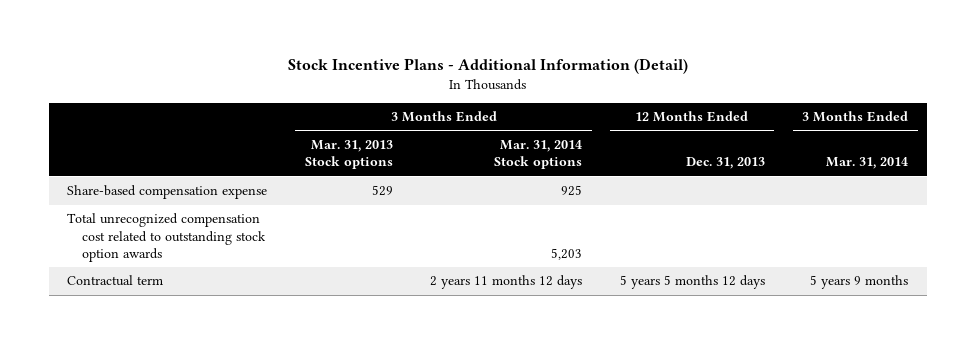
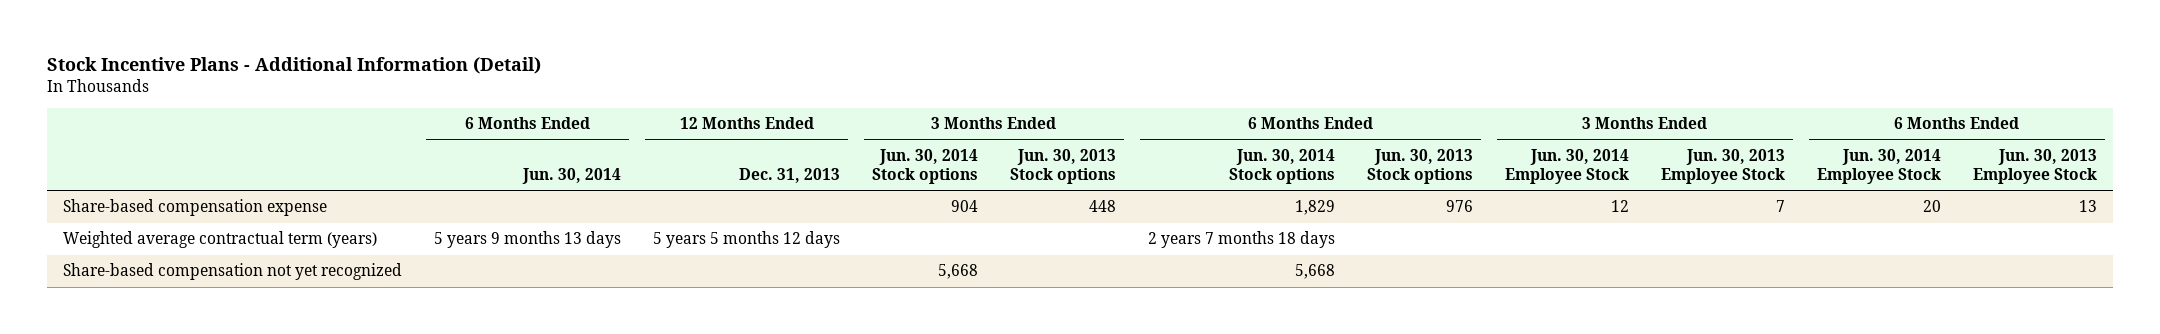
- | 3 Months Ended Mar. 31, 2013 Stock options | 3 Months Ended Mar. 31, 2014 Stock options | 12 Months Ended Dec. 31, 2013 | 3 Months Ended Mar. 31, 2014
+ | 6 Months Ended Jun. 30, 2014 | 12 Months Ended Dec. 31, 2013 | 3 Months Ended Jun. 30, 2014 Stock options | 3 Months Ended Jun. 30, 2013 Stock options | 6 Months Ended Jun. 30, 2014 Stock options | 6 Months Ended Jun. 30, 2013 Stock options | 3 Months Ended Jun. 30, 2014 Employee Stock | 3 Months Ended Jun. 30, 2013 Employee Stock | 6 Months Ended Jun. 30, 2014 Employee Stock | 6 Months Ended Jun. 30, 2013 Employee Stock
- Total unrecognized compensation cost related to outstanding stock option awards | | 5,203 | |
- Contractual term | | 2 years 11 months 12 days | 5 years 5 months 12 days | 5 years 9 months
+ Weighted average contractual term (years) | 5 years 9 months 13 days | 5 years 5 months 12 days | | | 2 years 7 months 18 days | | | | |
+ Share-based compensation not yet recognized | | | 5,668 | | 5,668 | | | | |

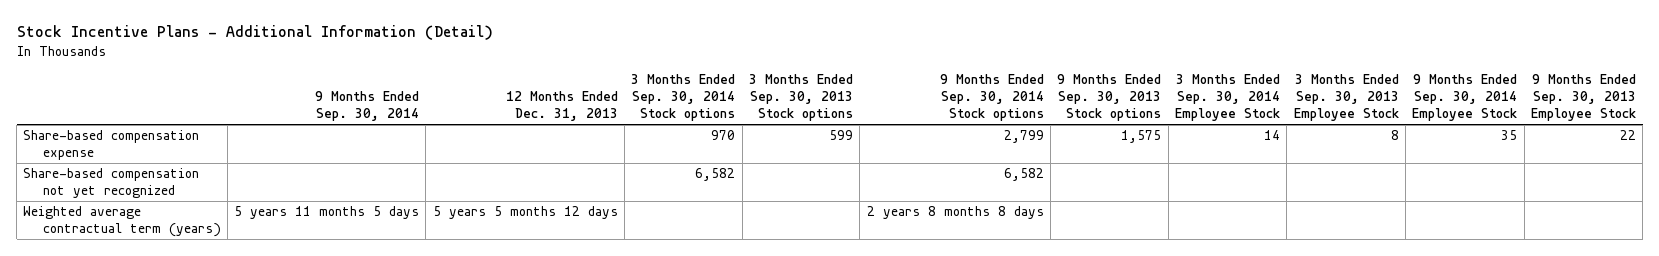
- | 6 Months Ended Jun. 30, 2014 | 12 Months Ended Dec. 31, 2013 | 3 Months Ended Jun. 30, 2014 Stock options | 3 Months Ended Jun. 30, 2013 Stock options | 6 Months Ended Jun. 30, 2014 Stock options | 6 Months Ended Jun. 30, 2013 Stock options | 3 Months Ended Jun. 30, 2014 Employee Stock | 3 Months Ended Jun. 30, 2013 Employee Stock | 6 Months Ended Jun. 30, 2014 Employee Stock | 6 Months Ended Jun. 30, 2013 Employee Stock
+ | 9 Months Ended Sep. 30, 2014 | 12 Months Ended Dec. 31, 2013 | 3 Months Ended Sep. 30, 2014 Stock options | 3 Months Ended Sep. 30, 2013 Stock options | 9 Months Ended Sep. 30, 2014 Stock options | 9 Months Ended Sep. 30, 2013 Stock options | 3 Months Ended Sep. 30, 2014 Employee Stock | 3 Months Ended Sep. 30, 2013 Employee Stock | 9 Months Ended Sep. 30, 2014 Employee Stock | 9 Months Ended Sep. 30, 2013 Employee Stock
moved down: Weighted average contractual term (years) | 5 years 11 months 5 days | 5 years 5 months 12 days | | | 2 years 8 months 8 days | | | | |

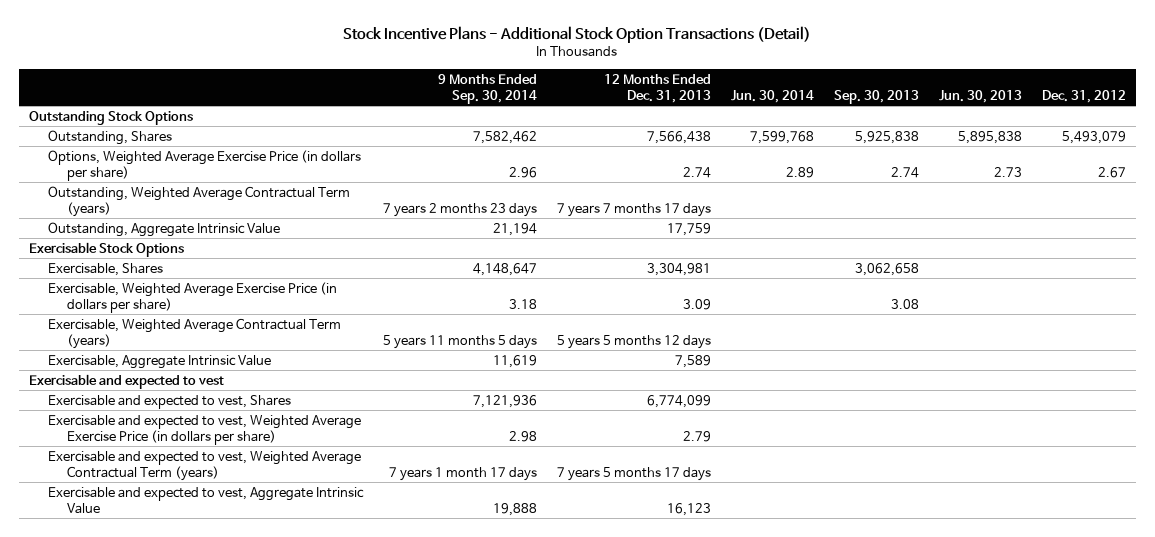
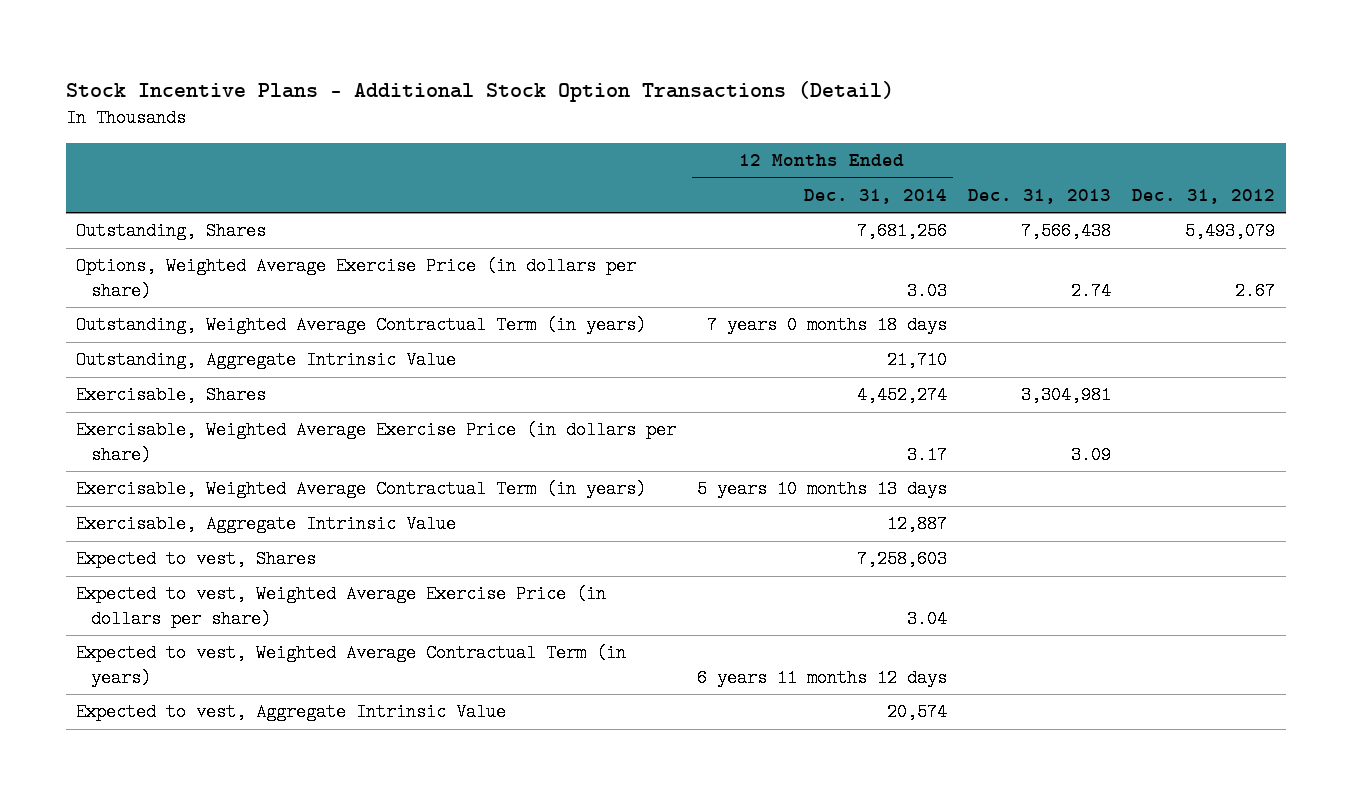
- | 9 Months Ended Sep. 30, 2014 | 12 Months Ended Dec. 31, 2013 | Jun. 30, 2014 | Sep. 30, 2013 | Jun. 30, 2013 | Dec. 31, 2012
+ | 12 Months Ended Dec. 31, 2014 | Dec. 31, 2013 | Dec. 31, 2012
- Outstanding Stock Options
- Outstanding, Weighted Average Contractual Term (years) | 7 years 2 months 23 days | 7 years 7 months 17 days | | | |
+ Outstanding, Weighted Average Contractual Term (in years) | 7 years 0 months 18 days | |
- Exercisable Stock Options
- Exercisable, Weighted Average Contractual Term (years) | 5 years 11 months 5 days | 5 years 5 months 12 days | | | |
+ Exercisable, Weighted Average Contractual Term (in years) | 5 years 10 months 13 days | |
- Exercisable and expected to vest
- Exercisable and expected to vest, Shares | 7,121,936 | 6,774,099 | | | |
- Exercisable and expected to vest, Weighted Average Exercise Price (in dollars per share) | 2.98 | 2.79 | | | |
- Exercisable and expected to vest, Weighted Average Contractual Term (years) | 7 years 1 month 17 days | 7 years 5 months 17 days | | | |
- Exercisable and expected to vest, Aggregate Intrinsic Value | 19,888 | 16,123 | | | |
+ Expected to vest, Shares | 7,258,603 | |
+ Expected to vest, Weighted Average Exercise Price (in dollars per share) | 3.04 | |
+ Expected to vest, Weighted Average Contractual Term (in years) | 6 years 11 months 12 days | |
+ Expected to vest, Aggregate Intrinsic Value | 20,574 | |

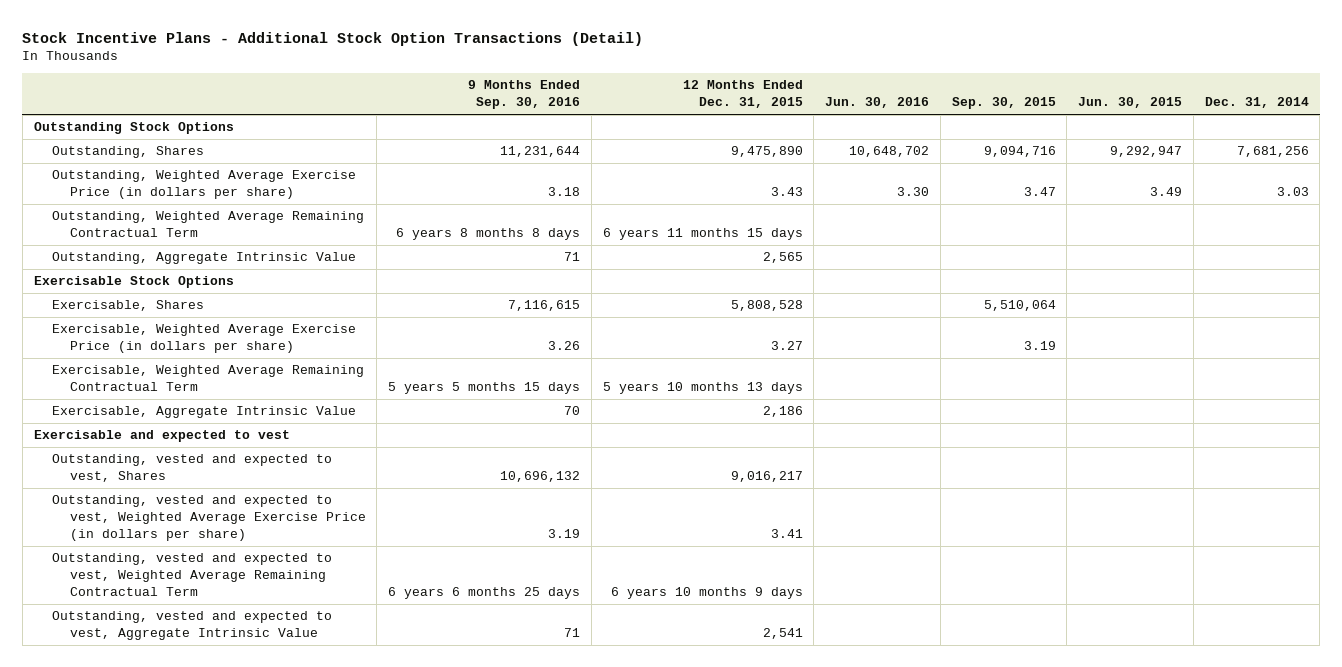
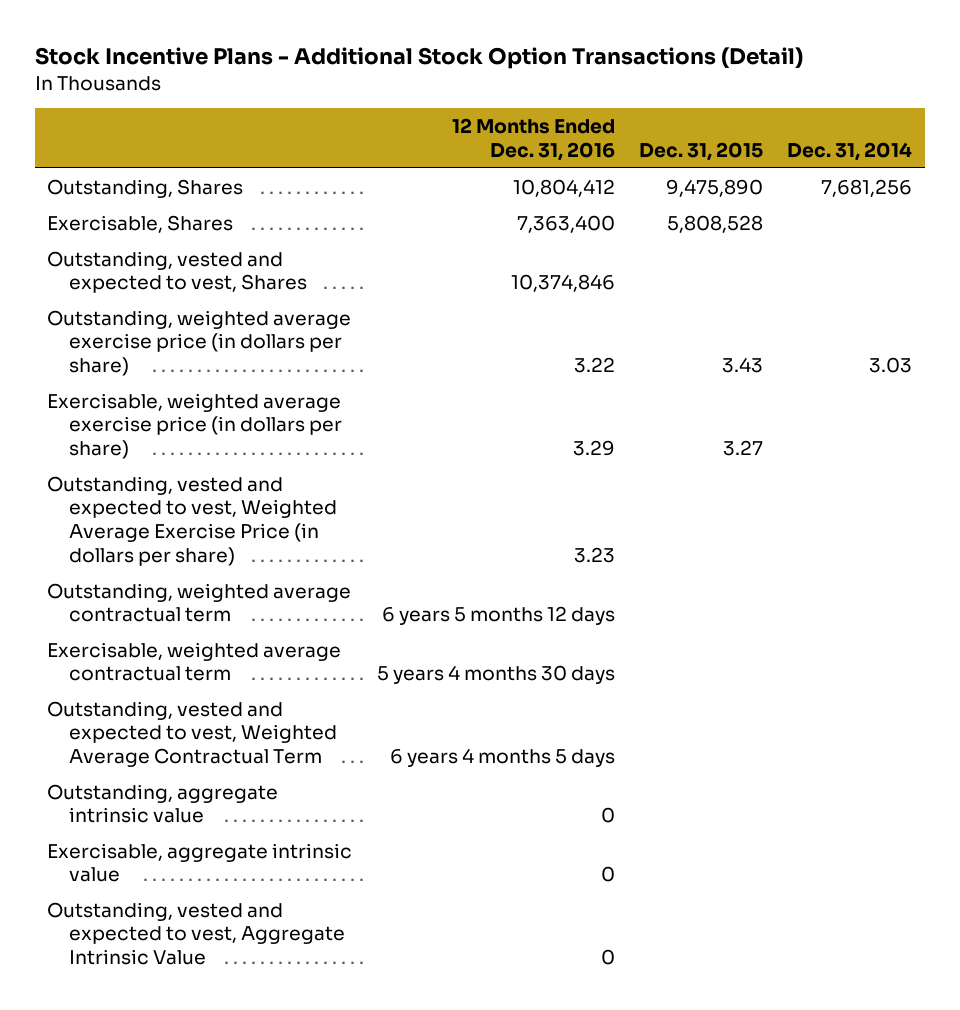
- | 9 Months Ended Sep. 30, 2016 | 12 Months Ended Dec. 31, 2015 | Jun. 30, 2016 | Sep. 30, 2015 | Jun. 30, 2015 | Dec. 31, 2014
+ | 12 Months Ended Dec. 31, 2016 | Dec. 31, 2015 | Dec. 31, 2014
- Outstanding Stock Options
- Outstanding, Weighted Average Exercise Price (in dollars per share) | 3.18 | 3.43 | 3.30 | 3.47 | 3.49 | 3.03
- Outstanding, Weighted Average Remaining Contractual Term | 6 years 8 months 8 days | 6 years 11 months 15 days | | | |
- Outstanding, Aggregate Intrinsic Value | 71 | 2,565 | | | |
- Exercisable Stock Options
- Exercisable, Weighted Average Exercise Price (in dollars per share) | 3.26 | 3.27 | | 3.19 | |
- Exercisable, Weighted Average Remaining Contractual Term | 5 years 5 months 15 days | 5 years 10 months 13 days | | | |
- Exercisable, Aggregate Intrinsic Value | 70 | 2,186 | | | |
- Exercisable and expected to vest
+ Outstanding, weighted average exercise price (in dollars per share) | 3.22 | 3.43 | 3.03
+ Exercisable, weighted average exercise price (in dollars per share) | 3.29 | 3.27 |
- Outstanding, vested and expected to vest, Weighted Average Remaining Contractual Term | 6 years 6 months 25 days | 6 years 10 months 9 days | | | |
+ Outstanding, weighted average contractual term | 6 years 5 months 12 days | |
+ Exercisable, weighted average contractual term | 5 years 4 months 30 days | |
+ Outstanding, vested and expected to vest, Weighted Average Contractual Term | 6 years 4 months 5 days | |
+ Outstanding, aggregate intrinsic value | 0 | |
+ Exercisable, aggregate intrinsic value | 0 | |

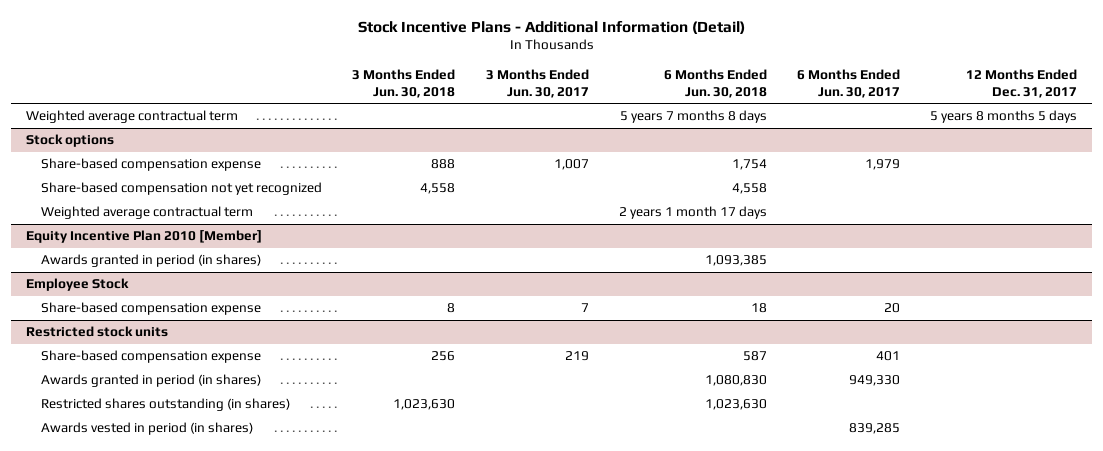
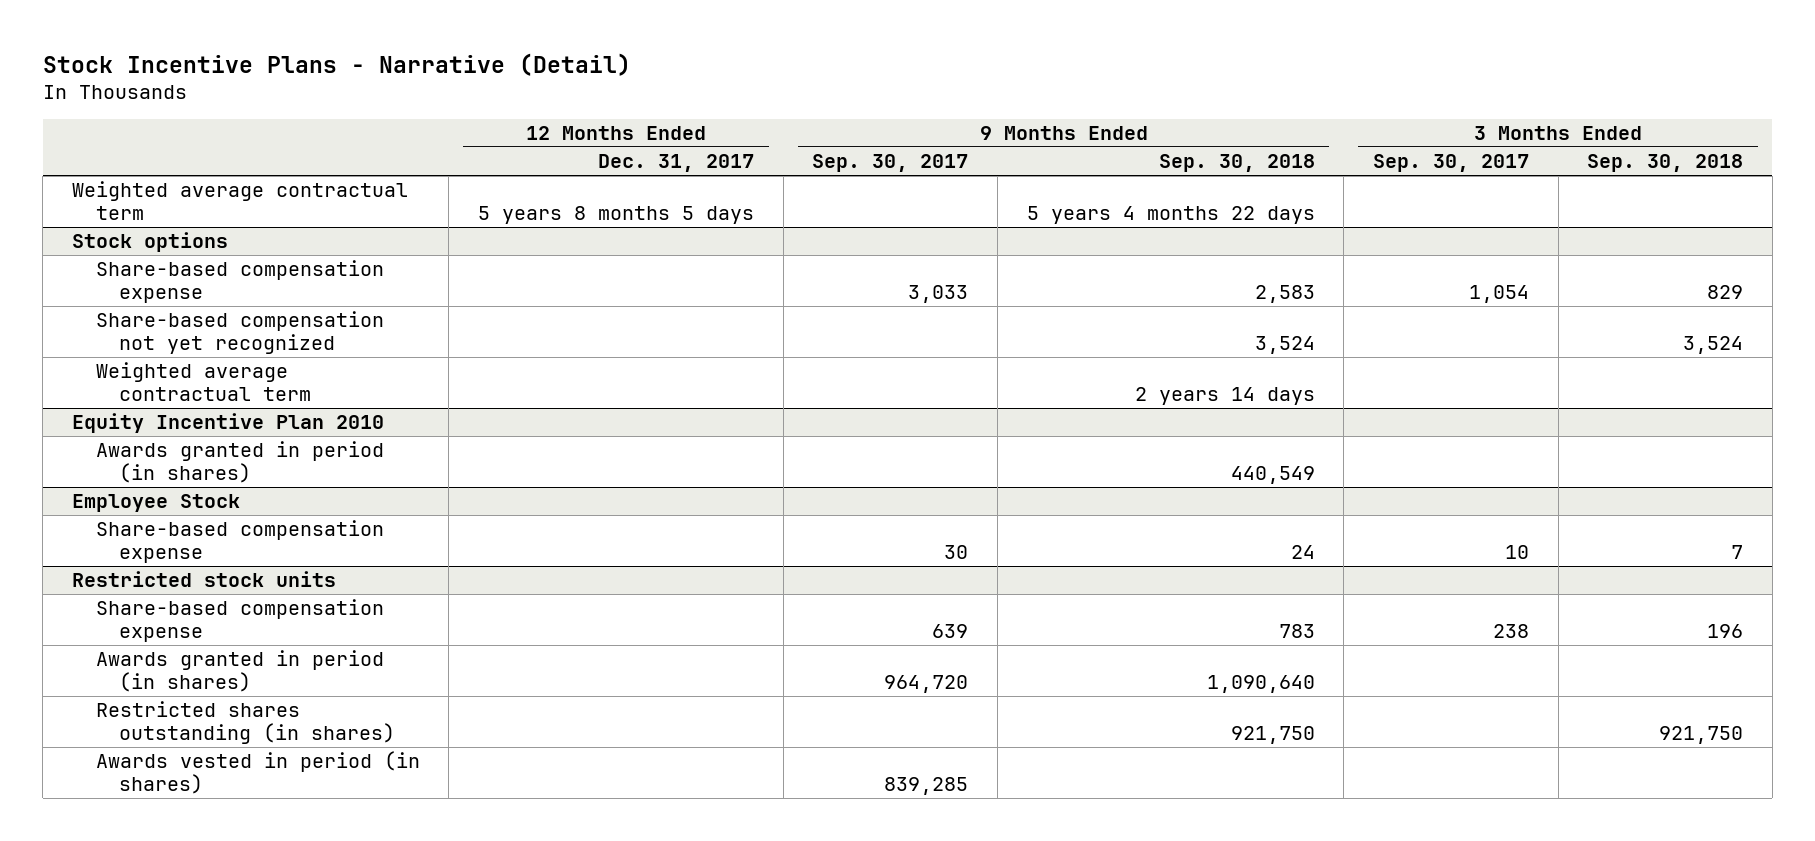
- Stock Incentive Plans - Additional Information (Detail)
+ Stock Incentive Plans - Narrative (Detail)
- | 3 Months Ended Jun. 30, 2018 | 3 Months Ended Jun. 30, 2017 | 6 Months Ended Jun. 30, 2018 | 6 Months Ended Jun. 30, 2017 | 12 Months Ended Dec. 31, 2017
+ | 12 Months Ended Dec. 31, 2017 | 9 Months Ended Sep. 30, 2017 | 9 Months Ended Sep. 30, 2018 | 3 Months Ended Sep. 30, 2017 | 3 Months Ended Sep. 30, 2018
- Equity Incentive Plan 2010 [Member]
+ Equity Incentive Plan 2010

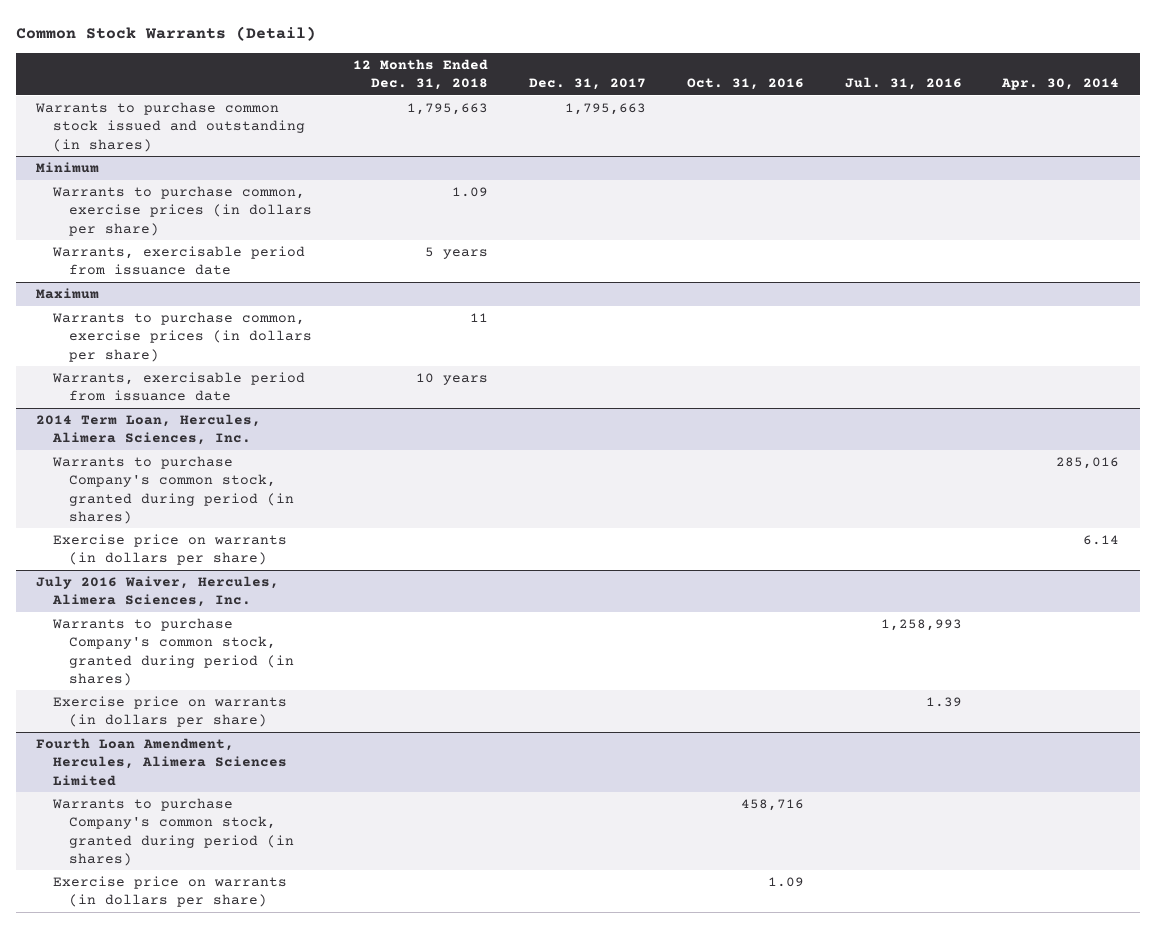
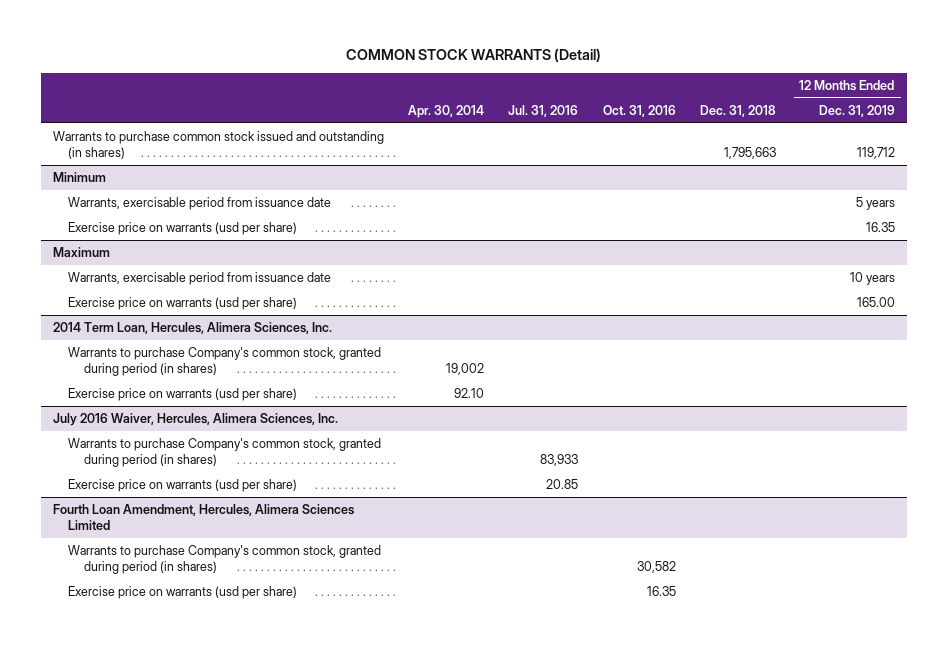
- Common Stock Warrants (Detail)
+ COMMON STOCK WARRANTS (Detail)
- | 12 Months Ended Dec. 31, 2018 | Dec. 31, 2017 | Oct. 31, 2016 | Jul. 31, 2016 | Apr. 30, 2014
+ | Apr. 30, 2014 | Jul. 31, 2016 | Oct. 31, 2016 | Dec. 31, 2018 | 12 Months Ended Dec. 31, 2019
@ Minimum
- Warrants to purchase common, exercise prices (in dollars per share) | 1.09 | | | |
+ Exercise price on warrants (usd per share) | | | | | 16.35
@ Maximum
- Warrants to purchase common, exercise prices (in dollars per share) | 11 | | | |
+ Exercise price on warrants (usd per share) | | | | | 165.00
@ 2014 Term Loan, Hercules, Alimera Sciences, Inc.
- Warrants to purchase Company's common stock, granted during period (in shares) | | | | | 285,016
- Exercise price on warrants (in dollars per share) | | | | | 6.14
+ Warrants to purchase Company's common stock, granted during period (in shares) | 19,002 | | | |
+ Exercise price on warrants (usd per share) | 92.10 | | | |
@ July 2016 Waiver, Hercules, Alimera Sciences, Inc.
- Warrants to purchase Company's common stock, granted during period (in shares) | | | | 1,258,993 |
- Exercise price on warrants (in dollars per share) | | | | 1.39 |
+ Warrants to purchase Company's common stock, granted during period (in shares) | | 83,933 | | |
+ Exercise price on warrants (usd per share) | | 20.85 | | |
@ Fourth Loan Amendment, Hercules, Alimera Sciences Limited
- Warrants to purchase Company's common stock, granted during period (in shares) | | | 458,716 | |
- Exercise price on warrants (in dollars per share) | | | 1.09 | |
+ Warrants to purchase Company's common stock, granted during period (in shares) | | | 30,582 | |
+ Exercise price on warrants (usd per share) | | | 16.35 | |

